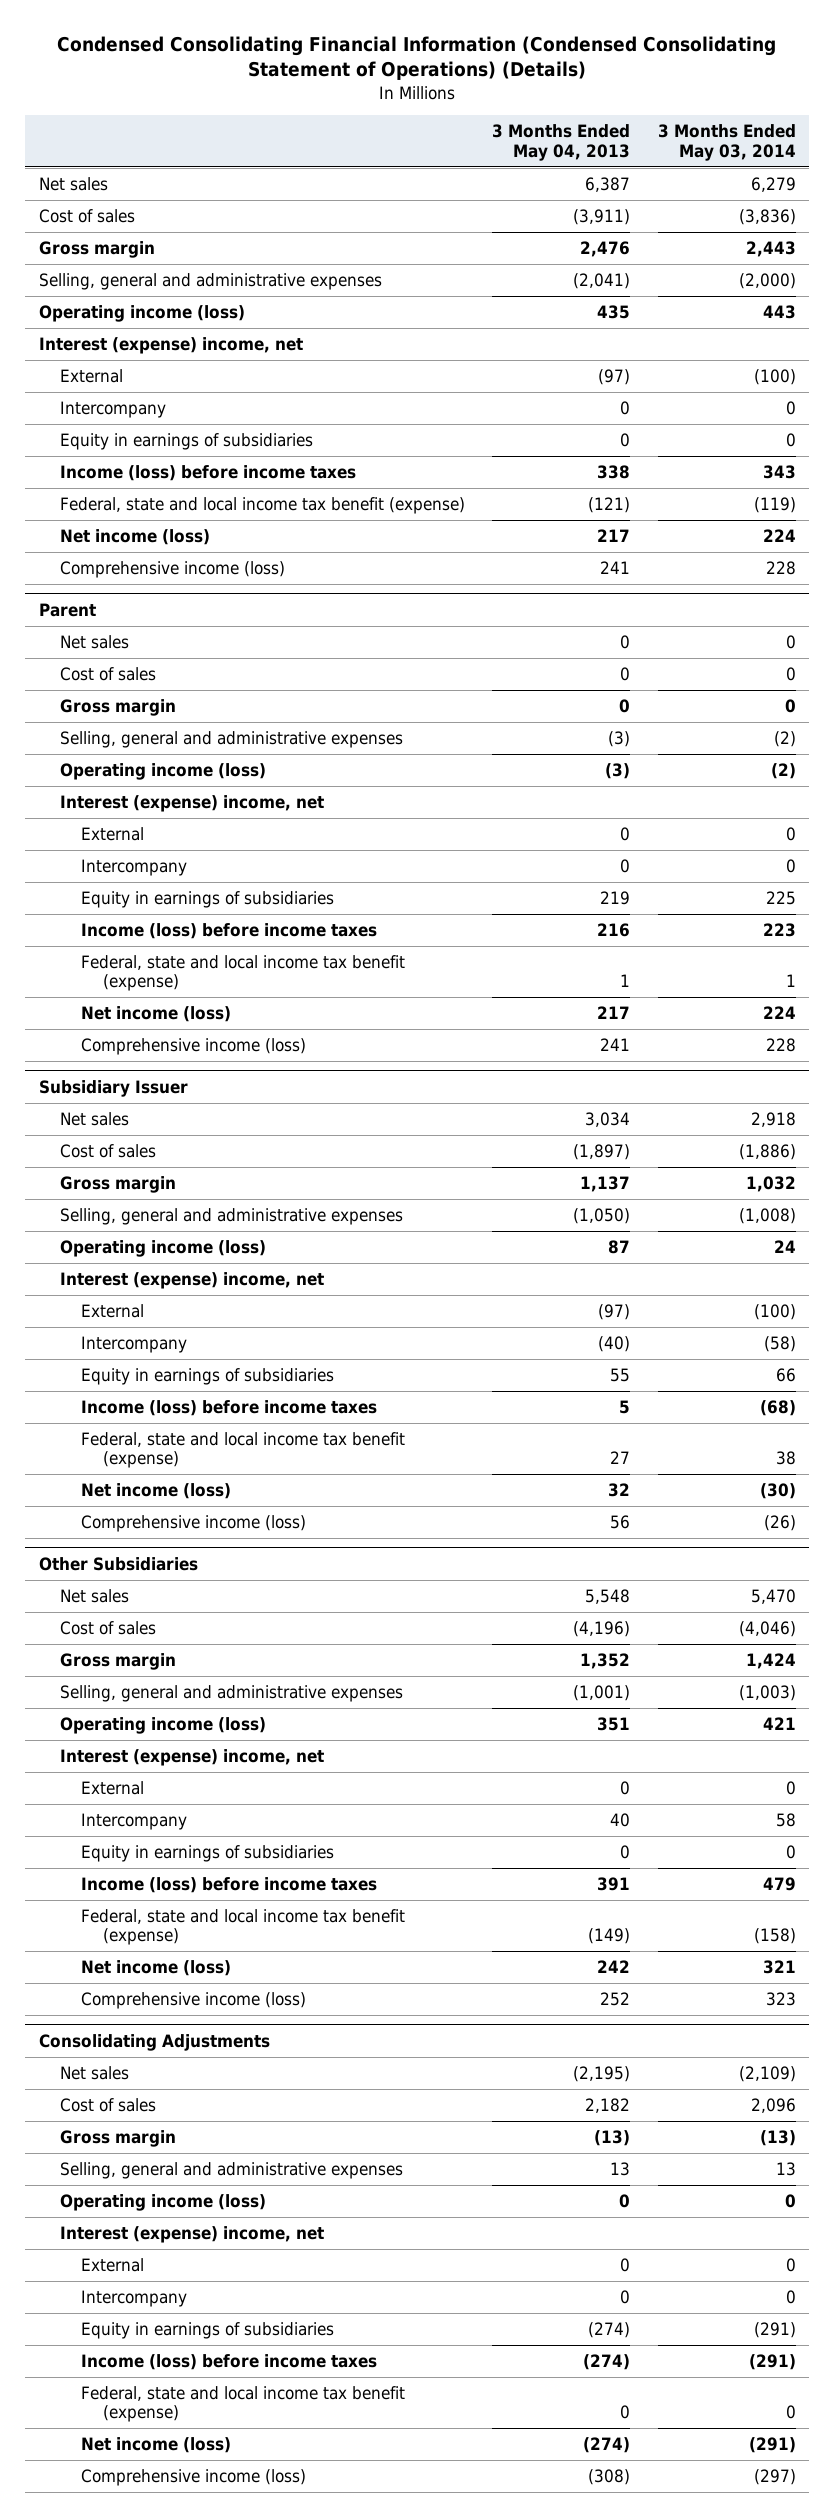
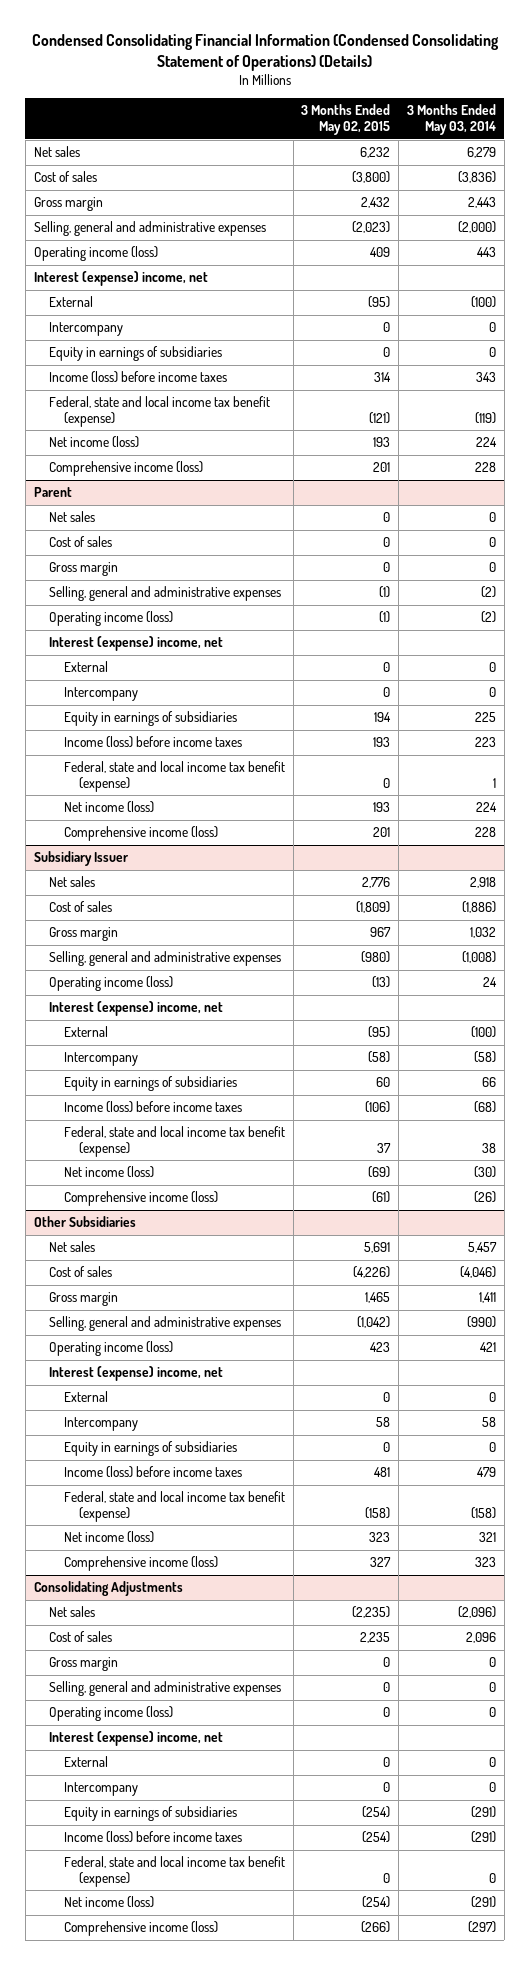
- | 3 Months Ended May 04, 2013 | 3 Months Ended May 03, 2014
+ | 3 Months Ended May 02, 2015 | 3 Months Ended May 03, 2014
@ Other Subsidiaries
- Net sales | 5,548 | 5,470
+ Net sales | 5,691 | 5,457
- Gross margin | 1,352 | 1,424
- Selling, general and administrative expenses | (1,001) | (1,003)
+ Gross margin | 1,465 | 1,411
+ Selling, general and administrative expenses | (1,042) | (990)
@ Consolidating Adjustments
- Net sales | (2,195) | (2,109)
+ Net sales | (2,235) | (2,096)
- Gross margin | (13) | (13)
- Selling, general and administrative expenses | 13 | 13
+ Gross margin | 0 | 0
+ Selling, general and administrative expenses | 0 | 0

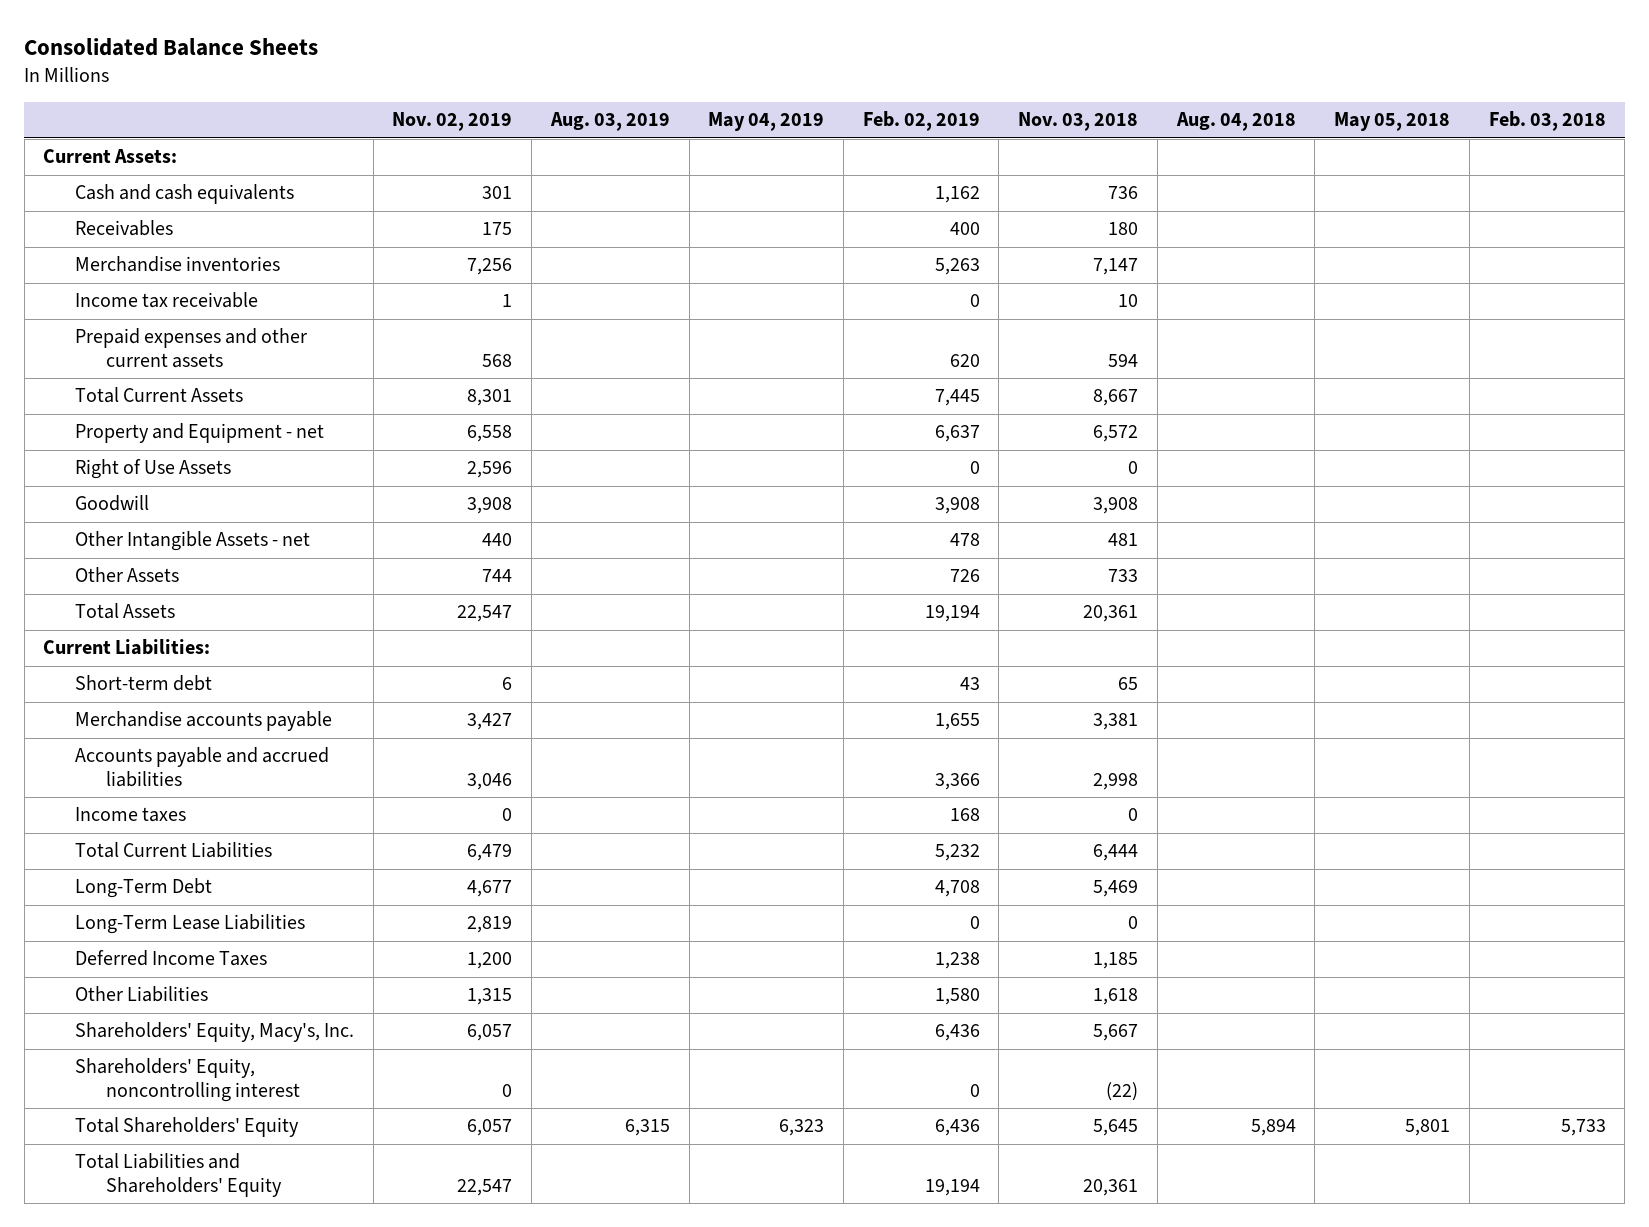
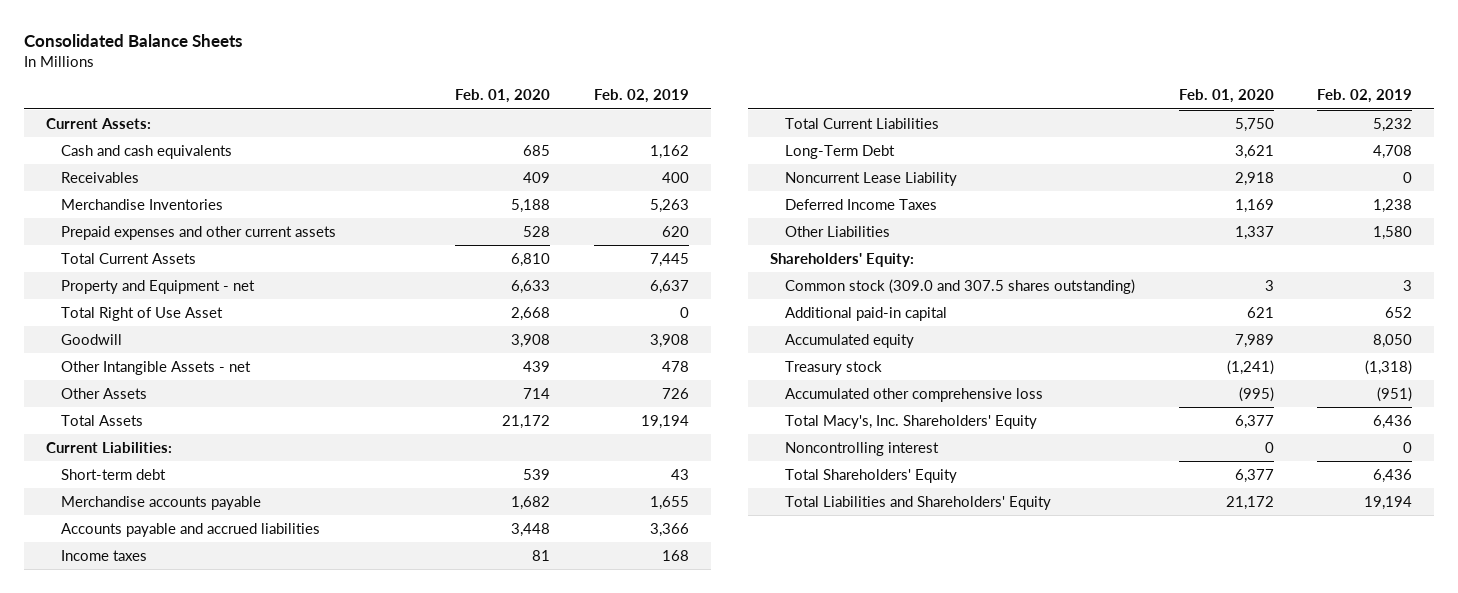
- | Nov. 02, 2019 | Aug. 03, 2019 | May 04, 2019 | Feb. 02, 2019 | Nov. 03, 2018 | Aug. 04, 2018 | May 05, 2018 | Feb. 03, 2018
+ | Feb. 01, 2020 | Feb. 02, 2019
- Merchandise inventories | 7,256 | | | 5,263 | 7,147 | | |
- Income tax receivable | 1 | | | 0 | 10 | | |
+ Merchandise Inventories | 5,188 | 5,263
- Right of Use Assets | 2,596 | | | 0 | 0 | | |
+ Total Right of Use Asset | 2,668 | 0
- Long-Term Lease Liabilities | 2,819 | | | 0 | 0 | | |
+ Noncurrent Lease Liability | 2,918 | 0
- Shareholders' Equity, Macy's, Inc. | 6,057 | | | 6,436 | 5,667 | | |
- Shareholders' Equity, noncontrolling interest | 0 | | | 0 | (22) | | |
+ Shareholders' Equity:
+ Common stock (309.0 and 307.5 shares outstanding) | 3 | 3
+ Additional paid-in capital | 621 | 652
+ Accumulated equity | 7,989 | 8,050
+ Treasury stock | (1,241) | (1,318)
+ Accumulated other comprehensive loss | (995) | (951)
+ Total Macy's, Inc. Shareholders' Equity | 6,377 | 6,436
+ Noncontrolling interest | 0 | 0

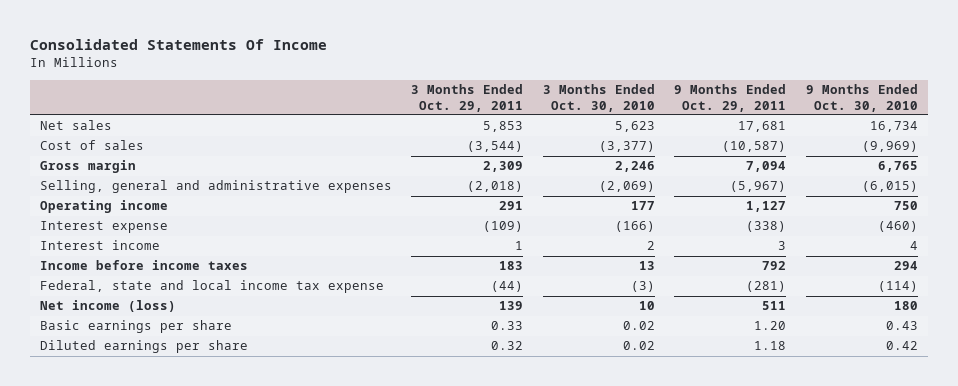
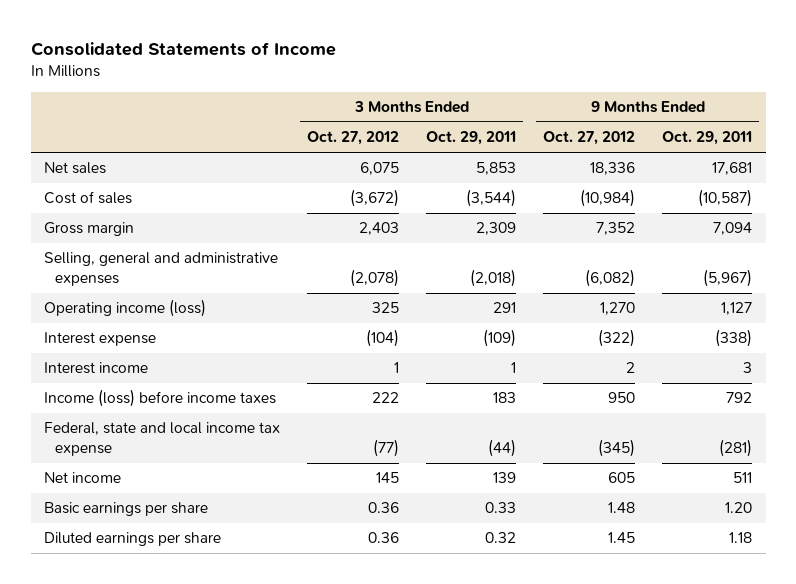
- Consolidated Statements Of Income
+ Consolidated Statements of Income
- | 3 Months Ended Oct. 29, 2011 | 3 Months Ended Oct. 30, 2010 | 9 Months Ended Oct. 29, 2011 | 9 Months Ended Oct. 30, 2010
+ | 3 Months Ended Oct. 27, 2012 | 3 Months Ended Oct. 29, 2011 | 9 Months Ended Oct. 27, 2012 | 9 Months Ended Oct. 29, 2011
- Operating income | 291 | 177 | 1,127 | 750
+ Operating income (loss) | 325 | 291 | 1,270 | 1,127
- Income before income taxes | 183 | 13 | 792 | 294
+ Income (loss) before income taxes | 222 | 183 | 950 | 792
- Net income (loss) | 139 | 10 | 511 | 180
+ Net income | 145 | 139 | 605 | 511

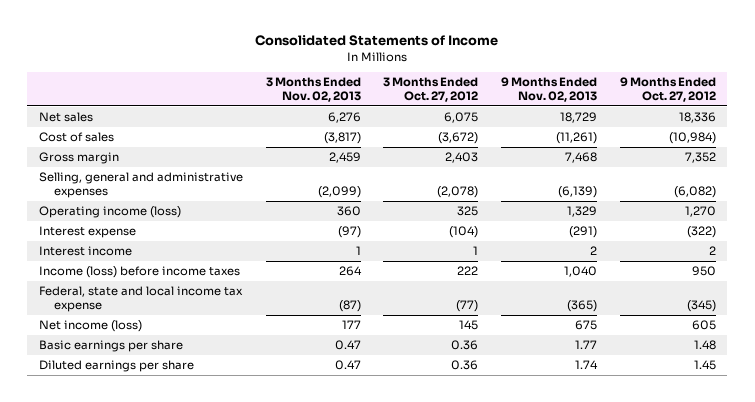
- | 3 Months Ended Oct. 27, 2012 | 3 Months Ended Oct. 29, 2011 | 9 Months Ended Oct. 27, 2012 | 9 Months Ended Oct. 29, 2011
+ | 3 Months Ended Nov. 02, 2013 | 3 Months Ended Oct. 27, 2012 | 9 Months Ended Nov. 02, 2013 | 9 Months Ended Oct. 27, 2012
- Net income | 145 | 139 | 605 | 511
+ Net income (loss) | 177 | 145 | 675 | 605

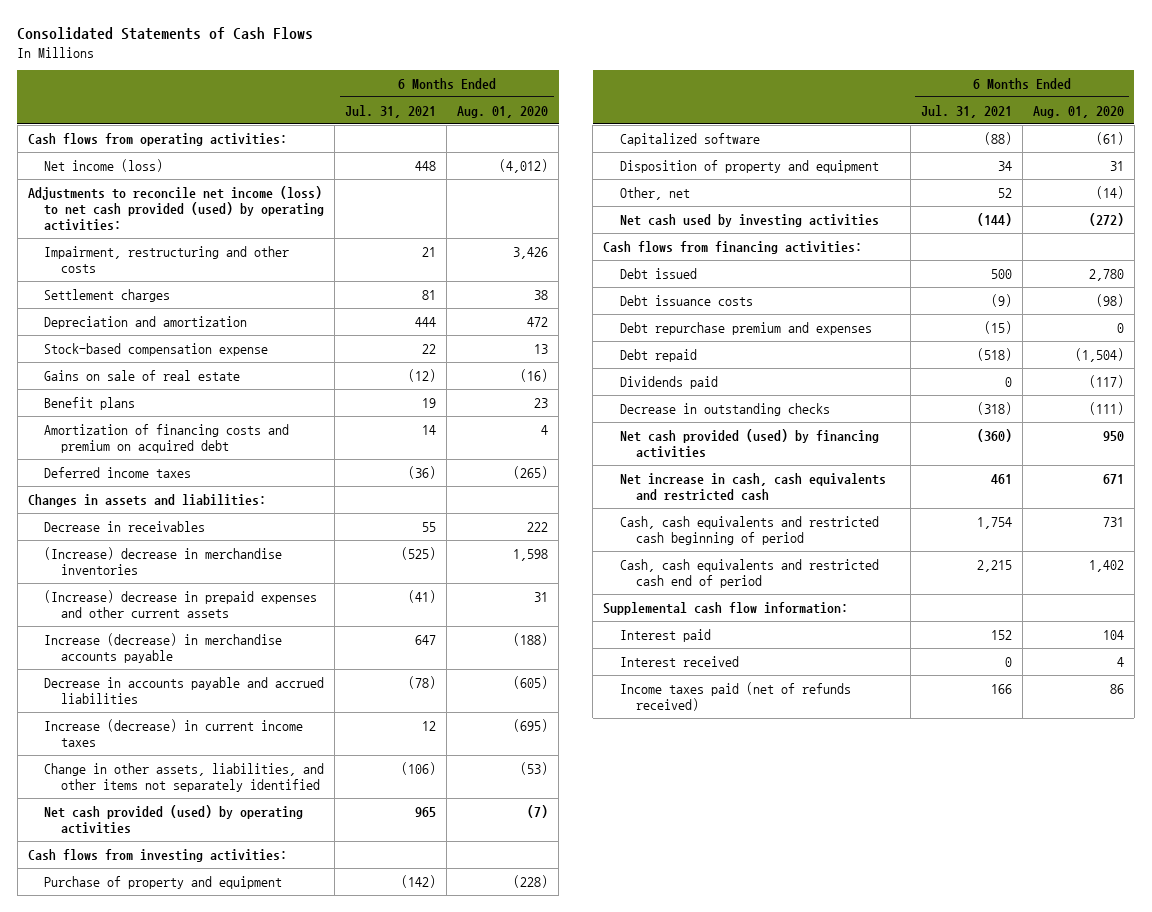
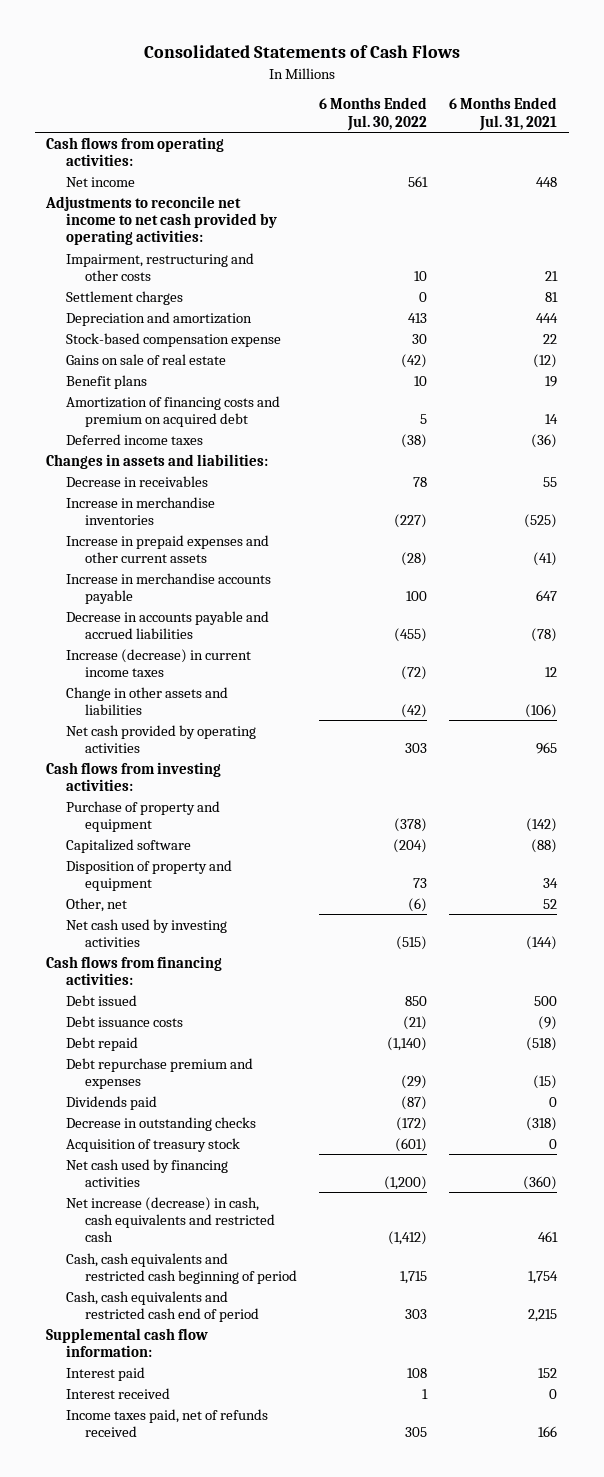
- | 6 Months Ended Jul. 31, 2021 | 6 Months Ended Aug. 01, 2020
+ | 6 Months Ended Jul. 30, 2022 | 6 Months Ended Jul. 31, 2021
- Net income (loss) | 448 | (4,012)
- Adjustments to reconcile net income (loss) to net cash provided (used) by operating activities:
+ Net income | 561 | 448
+ Adjustments to reconcile net income to net cash provided by operating activities:
- (Increase) decrease in merchandise inventories | (525) | 1,598
- (Increase) decrease in prepaid expenses and other current assets | (41) | 31
- Increase (decrease) in merchandise accounts payable | 647 | (188)
+ Increase in merchandise inventories | (227) | (525)
+ Increase in prepaid expenses and other current assets | (28) | (41)
+ Increase in merchandise accounts payable | 100 | 647
- Change in other assets, liabilities, and other items not separately identified | (106) | (53)
- Net cash provided (used) by operating activities | 965 | (7)
+ Change in other assets and liabilities | (42) | (106)
+ Net cash provided by operating activities | 303 | 965
moved down: Debt repurchase premium and expenses | (29) | (15)
- Net cash provided (used) by financing activities | (360) | 950
- Net increase in cash, cash equivalents and restricted cash | 461 | 671
+ Acquisition of treasury stock | (601) | 0
+ Net cash used by financing activities | (1,200) | (360)
+ Net increase (decrease) in cash, cash equivalents and restricted cash | (1,412) | 461
- Income taxes paid (net of refunds received) | 166 | 86
+ Income taxes paid, net of refunds received | 305 | 166

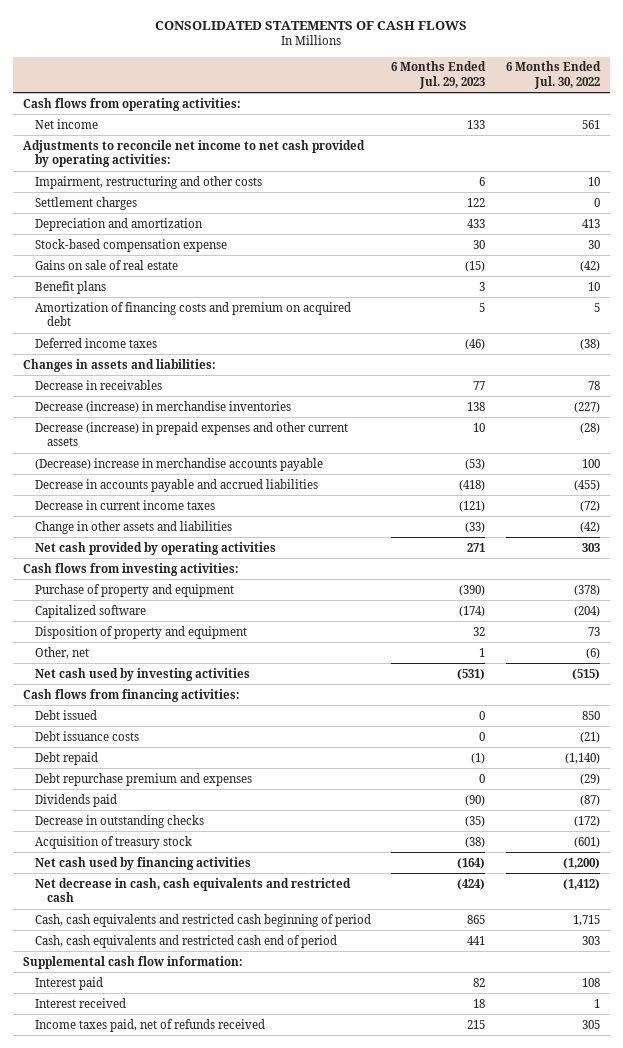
- Consolidated Statements of Cash Flows
+ CONSOLIDATED STATEMENTS OF CASH FLOWS
- | 6 Months Ended Jul. 30, 2022 | 6 Months Ended Jul. 31, 2021
+ | 6 Months Ended Jul. 29, 2023 | 6 Months Ended Jul. 30, 2022
- Increase in merchandise inventories | (227) | (525)
- Increase in prepaid expenses and other current assets | (28) | (41)
- Increase in merchandise accounts payable | 100 | 647
+ Decrease (increase) in merchandise inventories | 138 | (227)
+ Decrease (increase) in prepaid expenses and other current assets | 10 | (28)
+ (Decrease) increase in merchandise accounts payable | (53) | 100
- Increase (decrease) in current income taxes | (72) | 12
+ Decrease in current income taxes | (121) | (72)
- Net increase (decrease) in cash, cash equivalents and restricted cash | (1,412) | 461
+ Net decrease in cash, cash equivalents and restricted cash | (424) | (1,412)

